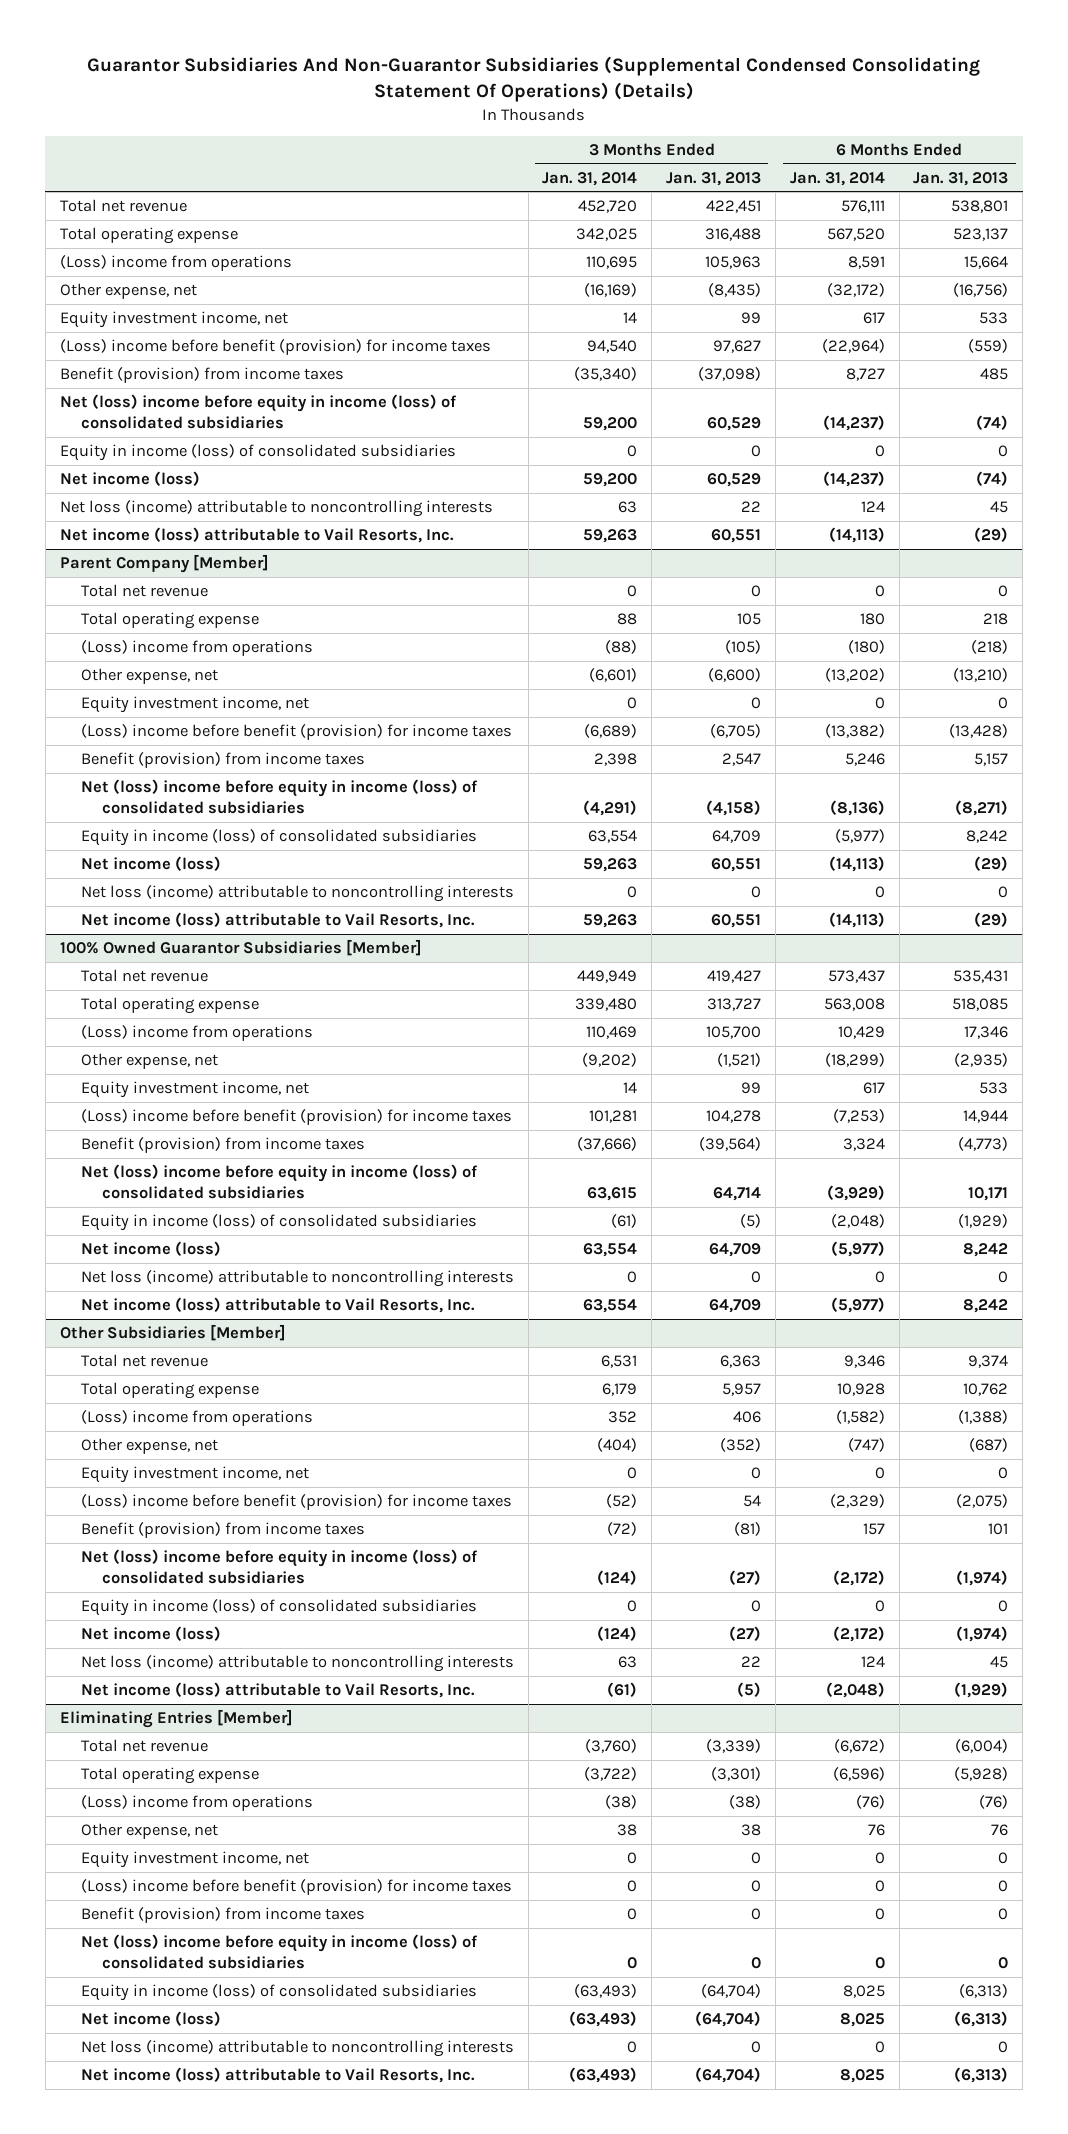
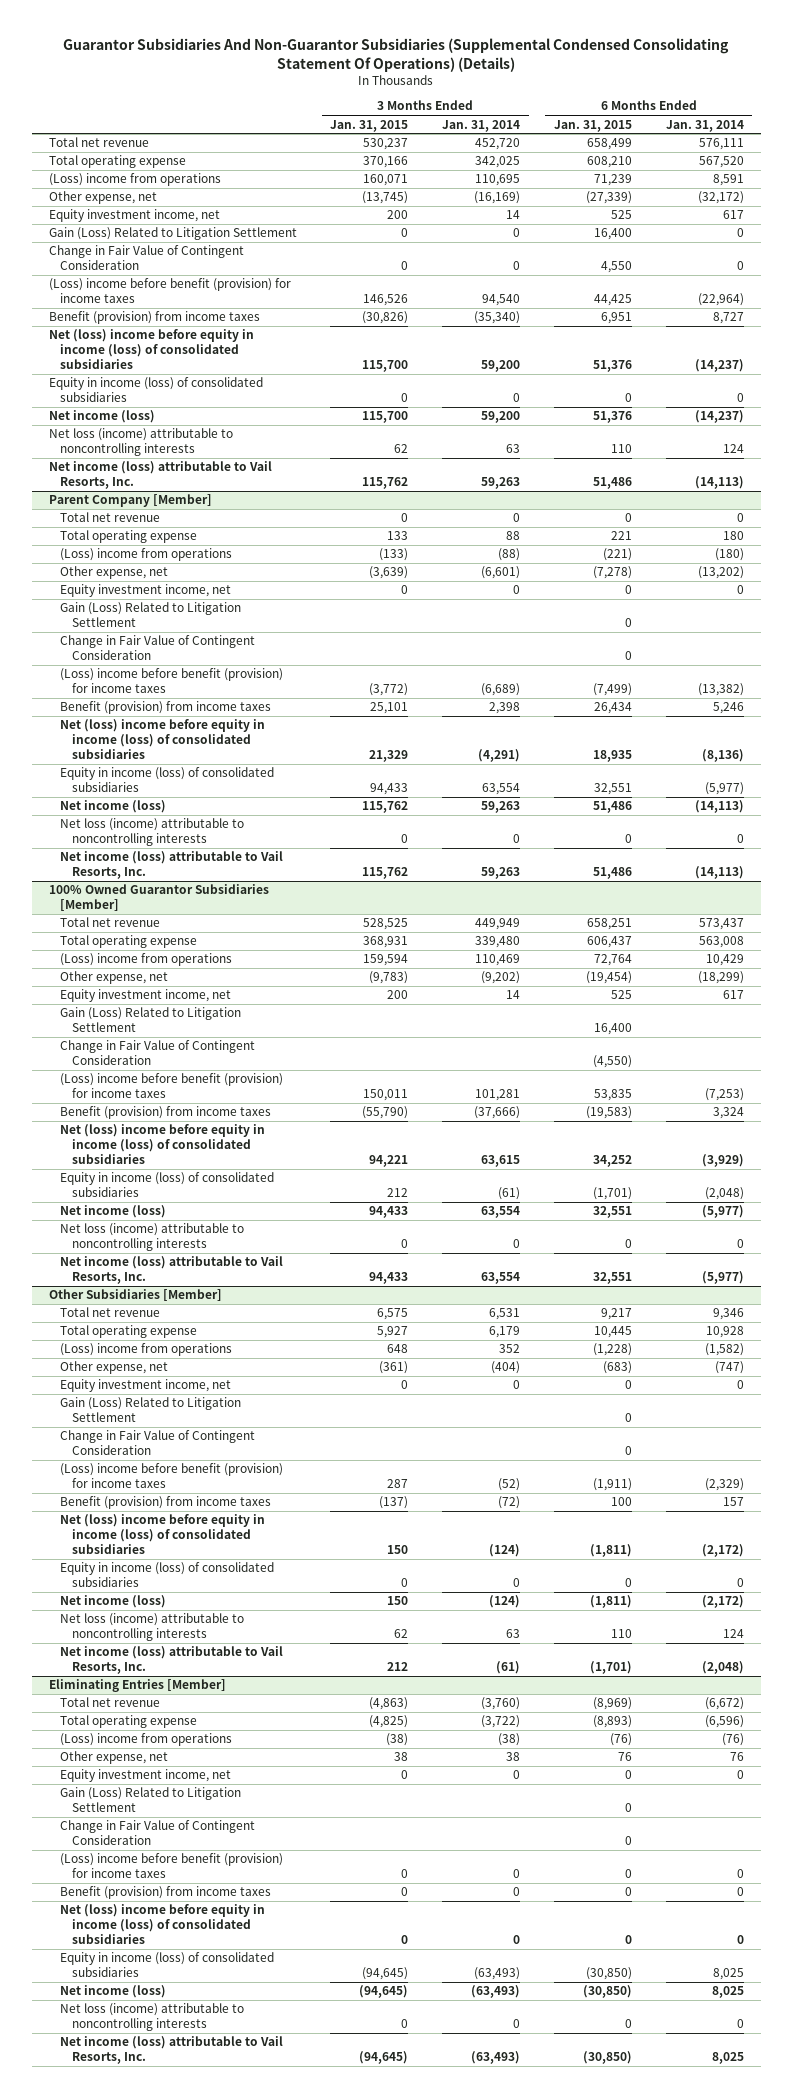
- | 3 Months Ended Jan. 31, 2014 | 3 Months Ended Jan. 31, 2013 | 6 Months Ended Jan. 31, 2014 | 6 Months Ended Jan. 31, 2013
+ | 3 Months Ended Jan. 31, 2015 | 3 Months Ended Jan. 31, 2014 | 6 Months Ended Jan. 31, 2015 | 6 Months Ended Jan. 31, 2014
+ Gain (Loss) Related to Litigation Settlement | 0 | 0 | 16,400 | 0
+ Change in Fair Value of Contingent Consideration | 0 | 0 | 4,550 | 0
@ Parent Company [Member]
+ Gain (Loss) Related to Litigation Settlement | | | 0 |
+ Change in Fair Value of Contingent Consideration | | | 0 |
@ 100% Owned Guarantor Subsidiaries [Member]
+ Gain (Loss) Related to Litigation Settlement | | | 16,400 |
+ Change in Fair Value of Contingent Consideration | | | (4,550) |
@ Other Subsidiaries [Member]
+ Gain (Loss) Related to Litigation Settlement | | | 0 |
+ Change in Fair Value of Contingent Consideration | | | 0 |
@ Eliminating Entries [Member]
+ Gain (Loss) Related to Litigation Settlement | | | 0 |
+ Change in Fair Value of Contingent Consideration | | | 0 |

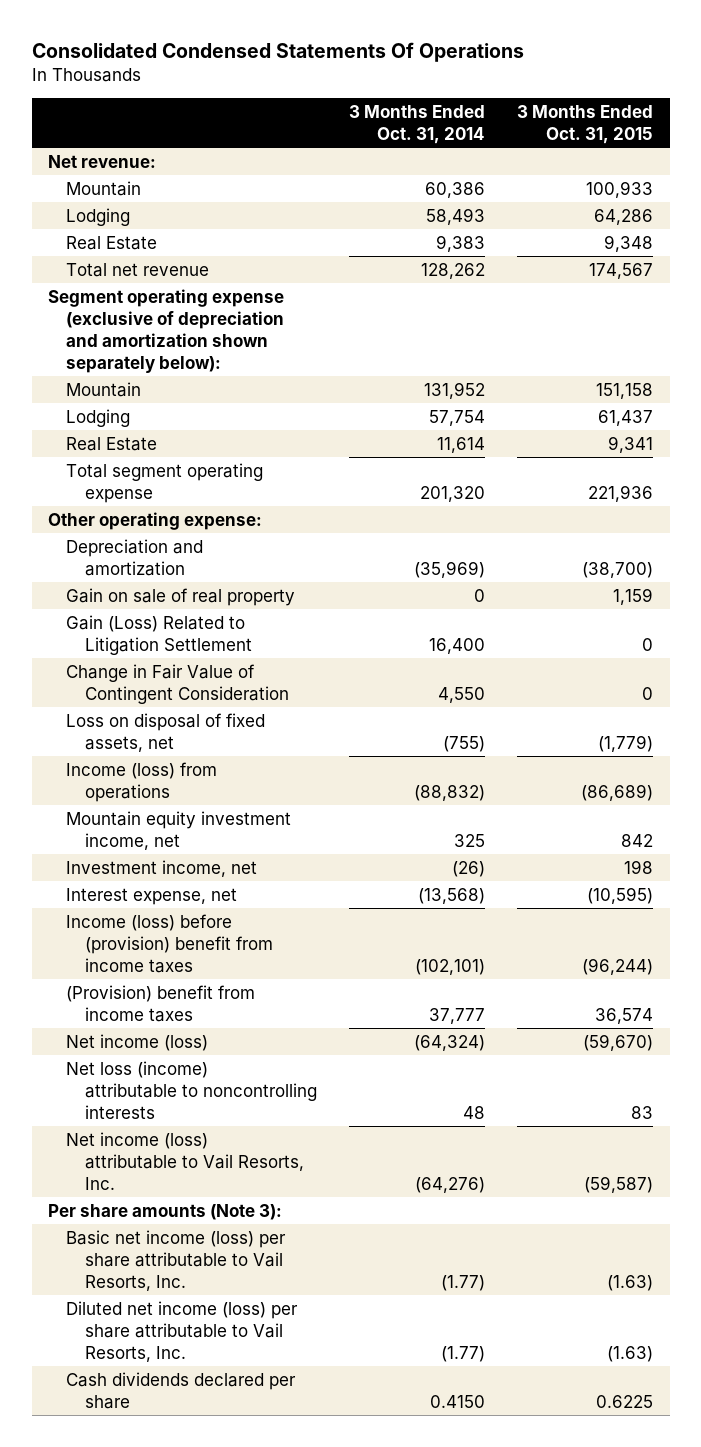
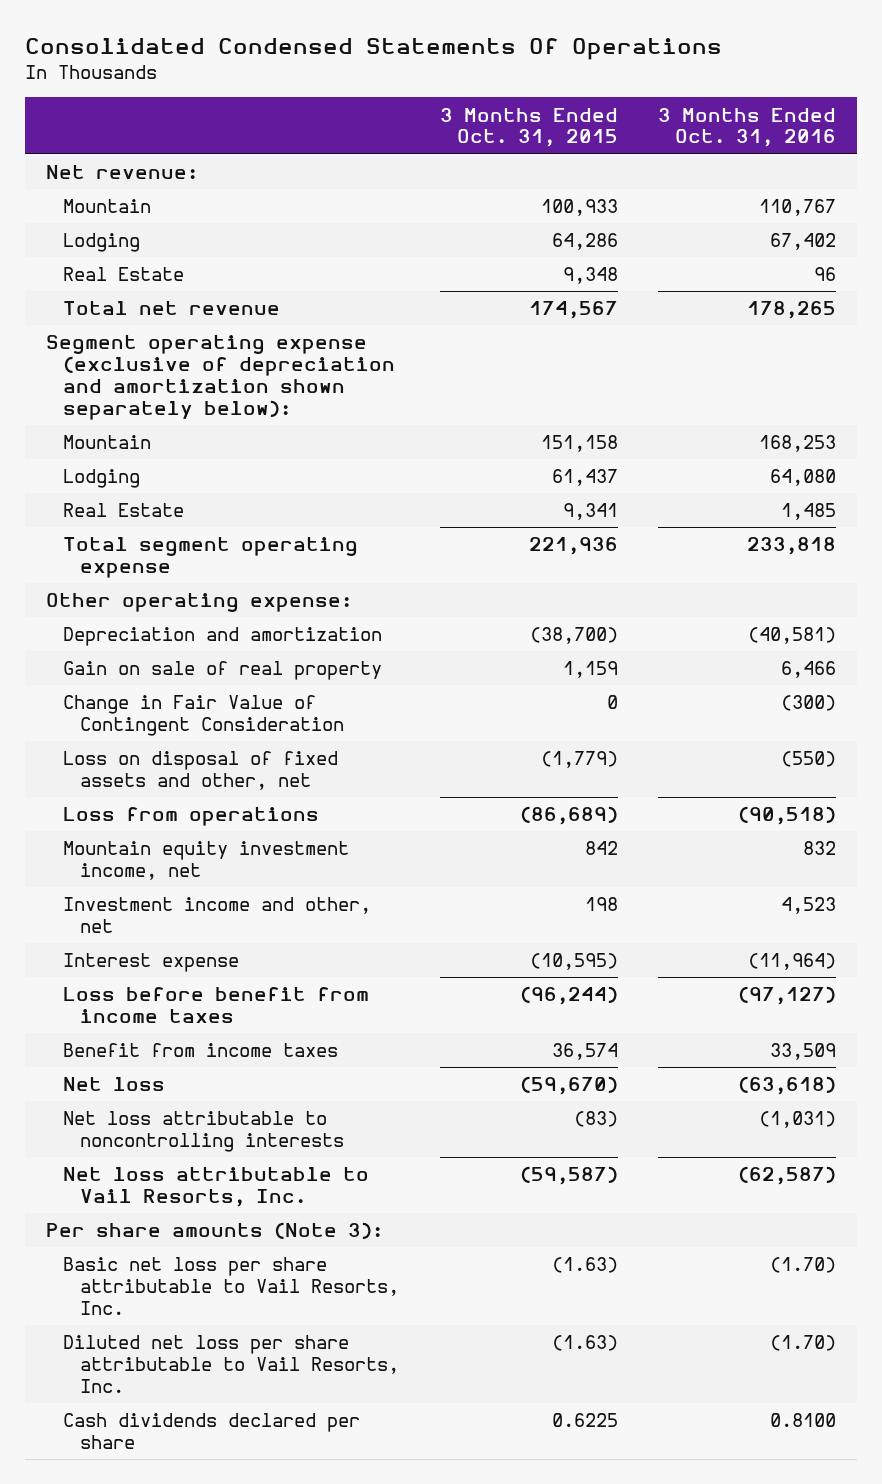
- | 3 Months Ended Oct. 31, 2014 | 3 Months Ended Oct. 31, 2015
+ | 3 Months Ended Oct. 31, 2015 | 3 Months Ended Oct. 31, 2016
- Gain (Loss) Related to Litigation Settlement | 16,400 | 0
- Loss on disposal of fixed assets, net | (755) | (1,779)
- Income (loss) from operations | (88,832) | (86,689)
+ Loss on disposal of fixed assets and other, net | (1,779) | (550)
+ Loss from operations | (86,689) | (90,518)
- Investment income, net | (26) | 198
- Interest expense, net | (13,568) | (10,595)
- Income (loss) before (provision) benefit from income taxes | (102,101) | (96,244)
- (Provision) benefit from income taxes | 37,777 | 36,574
- Net income (loss) | (64,324) | (59,670)
- Net loss (income) attributable to noncontrolling interests | 48 | 83
- Net income (loss) attributable to Vail Resorts, Inc. | (64,276) | (59,587)
+ Investment income and other, net | 198 | 4,523
+ Interest expense | (10,595) | (11,964)
+ Loss before benefit from income taxes | (96,244) | (97,127)
+ Benefit from income taxes | 36,574 | 33,509
+ Net loss | (59,670) | (63,618)
+ Net loss attributable to noncontrolling interests | (83) | (1,031)
+ Net loss attributable to Vail Resorts, Inc. | (59,587) | (62,587)
- Basic net income (loss) per share attributable to Vail Resorts, Inc. | (1.77) | (1.63)
- Diluted net income (loss) per share attributable to Vail Resorts, Inc. | (1.77) | (1.63)
+ Basic net loss per share attributable to Vail Resorts, Inc. | (1.63) | (1.70)
+ Diluted net loss per share attributable to Vail Resorts, Inc. | (1.63) | (1.70)

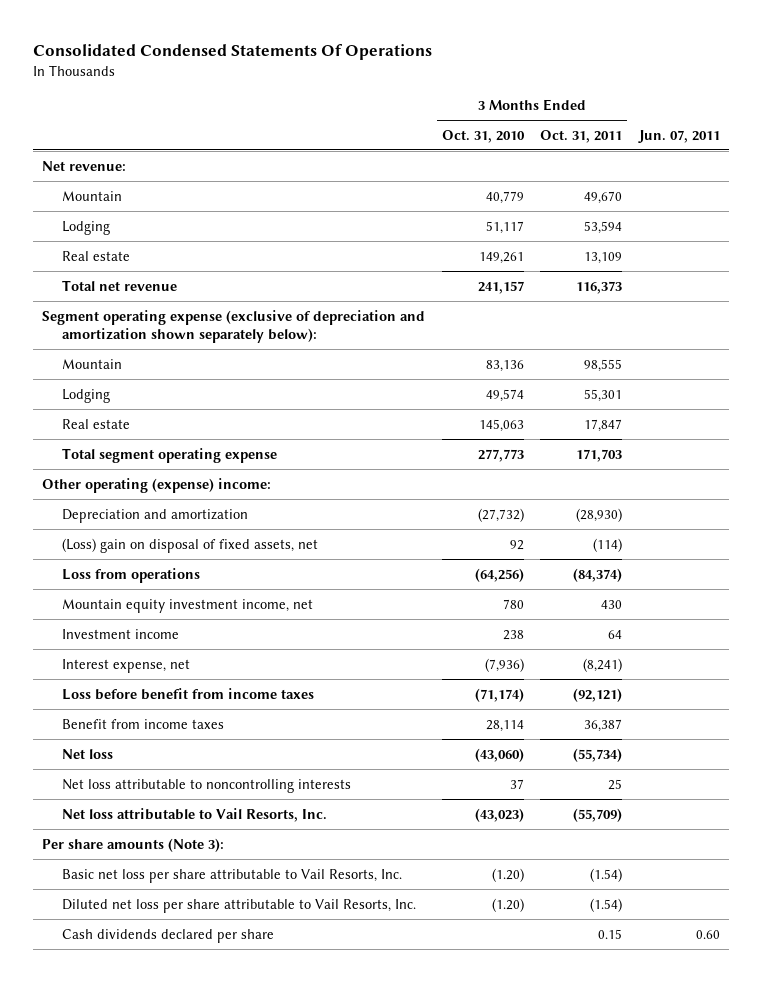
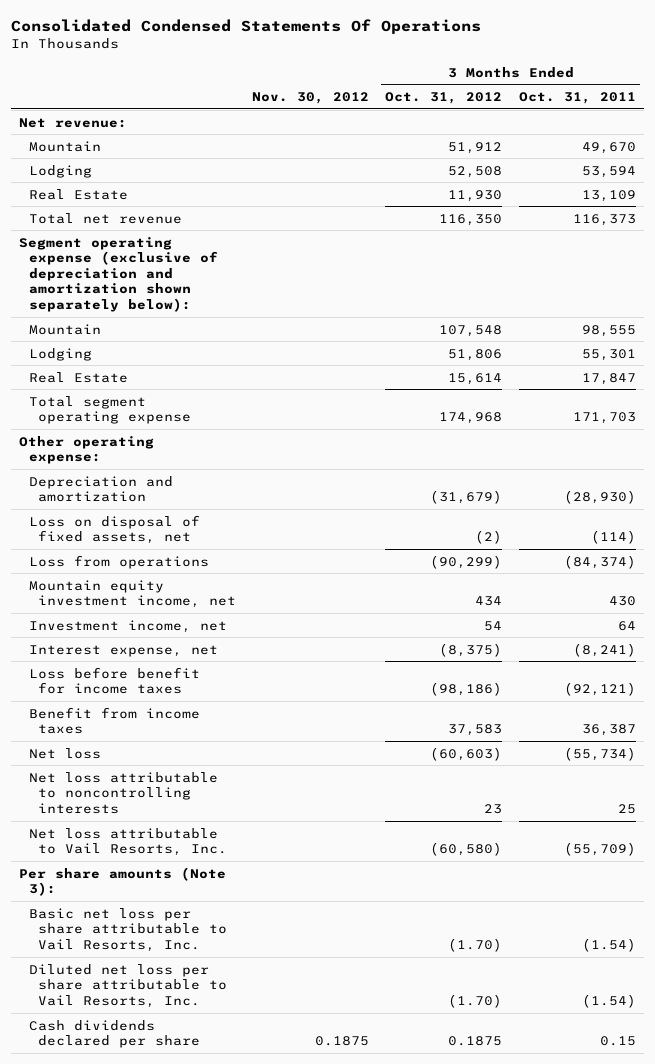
- | 3 Months Ended Oct. 31, 2010 | 3 Months Ended Oct. 31, 2011 | Jun. 07, 2011
+ | Nov. 30, 2012 | 3 Months Ended Oct. 31, 2012 | 3 Months Ended Oct. 31, 2011
- Real estate | 149,261 | 13,109 |
+ Real Estate | | 11,930 | 13,109
- Real estate | 145,063 | 17,847 |
+ Real Estate | | 15,614 | 17,847
- Other operating (expense) income:
+ Other operating expense:
- (Loss) gain on disposal of fixed assets, net | 92 | (114) |
+ Loss on disposal of fixed assets, net | | (2) | (114)
- Investment income | 238 | 64 |
+ Investment income, net | | 54 | 64
- Loss before benefit from income taxes | (71,174) | (92,121) |
+ Loss before benefit for income taxes | | (98,186) | (92,121)

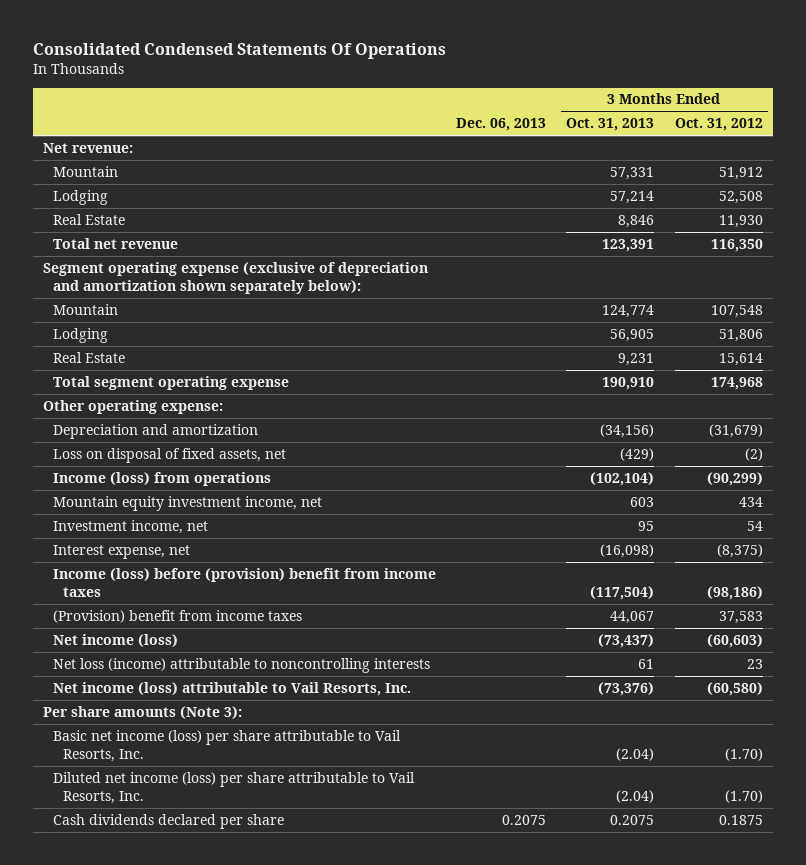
- | Nov. 30, 2012 | 3 Months Ended Oct. 31, 2012 | 3 Months Ended Oct. 31, 2011
+ | Dec. 06, 2013 | 3 Months Ended Oct. 31, 2013 | 3 Months Ended Oct. 31, 2012
- Loss from operations | | (90,299) | (84,374)
+ Income (loss) from operations | | (102,104) | (90,299)
- Loss before benefit for income taxes | | (98,186) | (92,121)
- Benefit from income taxes | | 37,583 | 36,387
- Net loss | | (60,603) | (55,734)
- Net loss attributable to noncontrolling interests | | 23 | 25
- Net loss attributable to Vail Resorts, Inc. | | (60,580) | (55,709)
+ Income (loss) before (provision) benefit from income taxes | | (117,504) | (98,186)
+ (Provision) benefit from income taxes | | 44,067 | 37,583
+ Net income (loss) | | (73,437) | (60,603)
+ Net loss (income) attributable to noncontrolling interests | | 61 | 23
+ Net income (loss) attributable to Vail Resorts, Inc. | | (73,376) | (60,580)
- Basic net loss per share attributable to Vail Resorts, Inc. | | (1.70) | (1.54)
- Diluted net loss per share attributable to Vail Resorts, Inc. | | (1.70) | (1.54)
+ Basic net income (loss) per share attributable to Vail Resorts, Inc. | | (2.04) | (1.70)
+ Diluted net income (loss) per share attributable to Vail Resorts, Inc. | | (2.04) | (1.70)

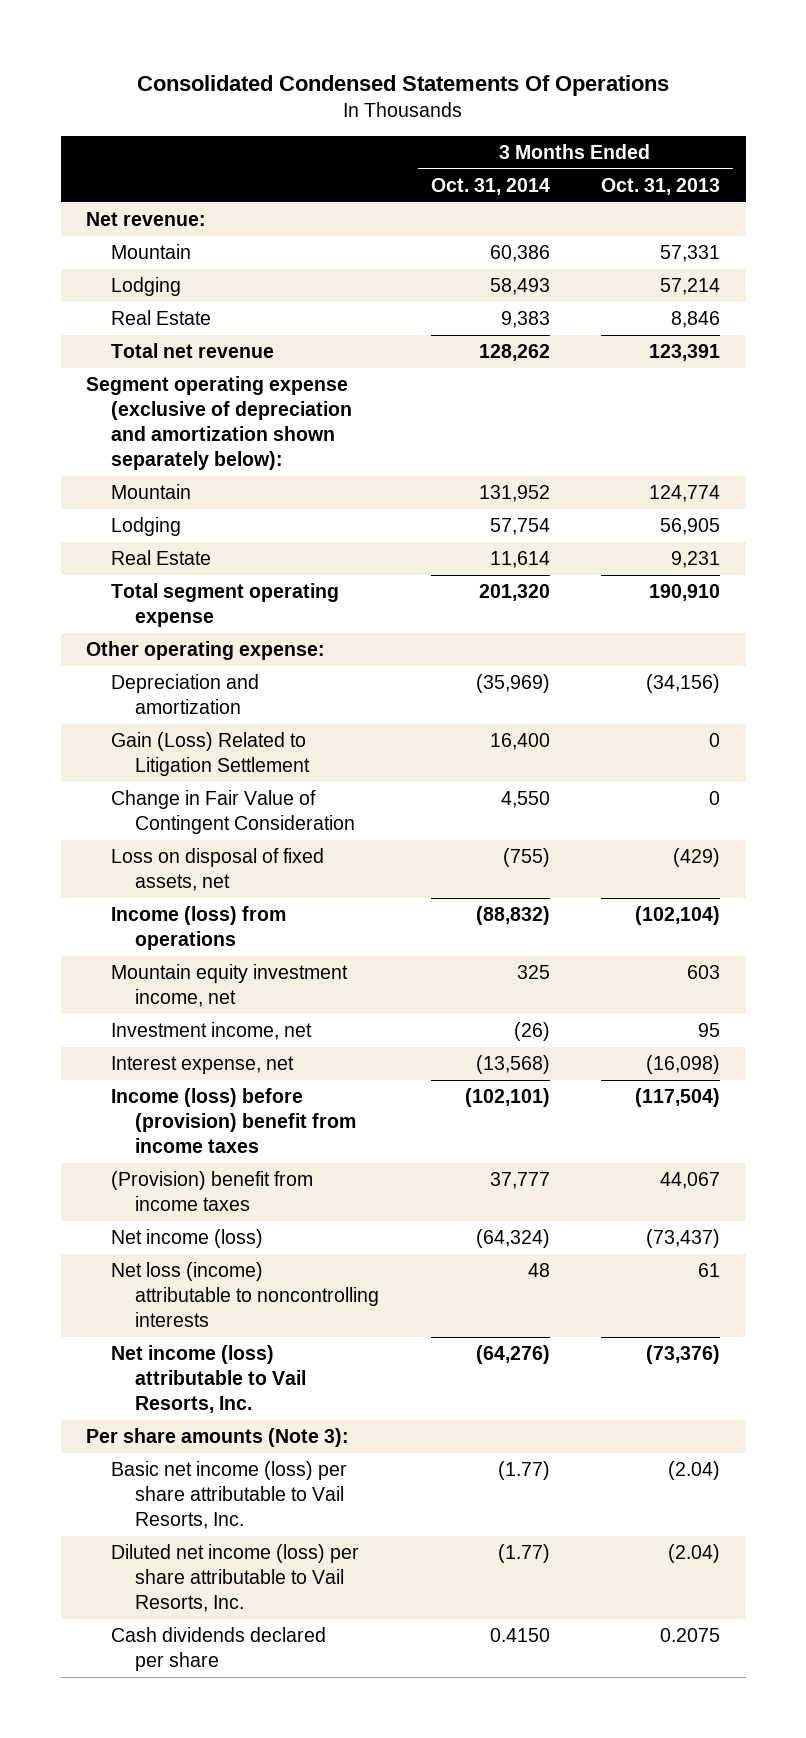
- | Dec. 06, 2013 | 3 Months Ended Oct. 31, 2013 | 3 Months Ended Oct. 31, 2012
+ | 3 Months Ended Oct. 31, 2014 | 3 Months Ended Oct. 31, 2013
+ Gain (Loss) Related to Litigation Settlement | 16,400 | 0
+ Change in Fair Value of Contingent Consideration | 4,550 | 0

